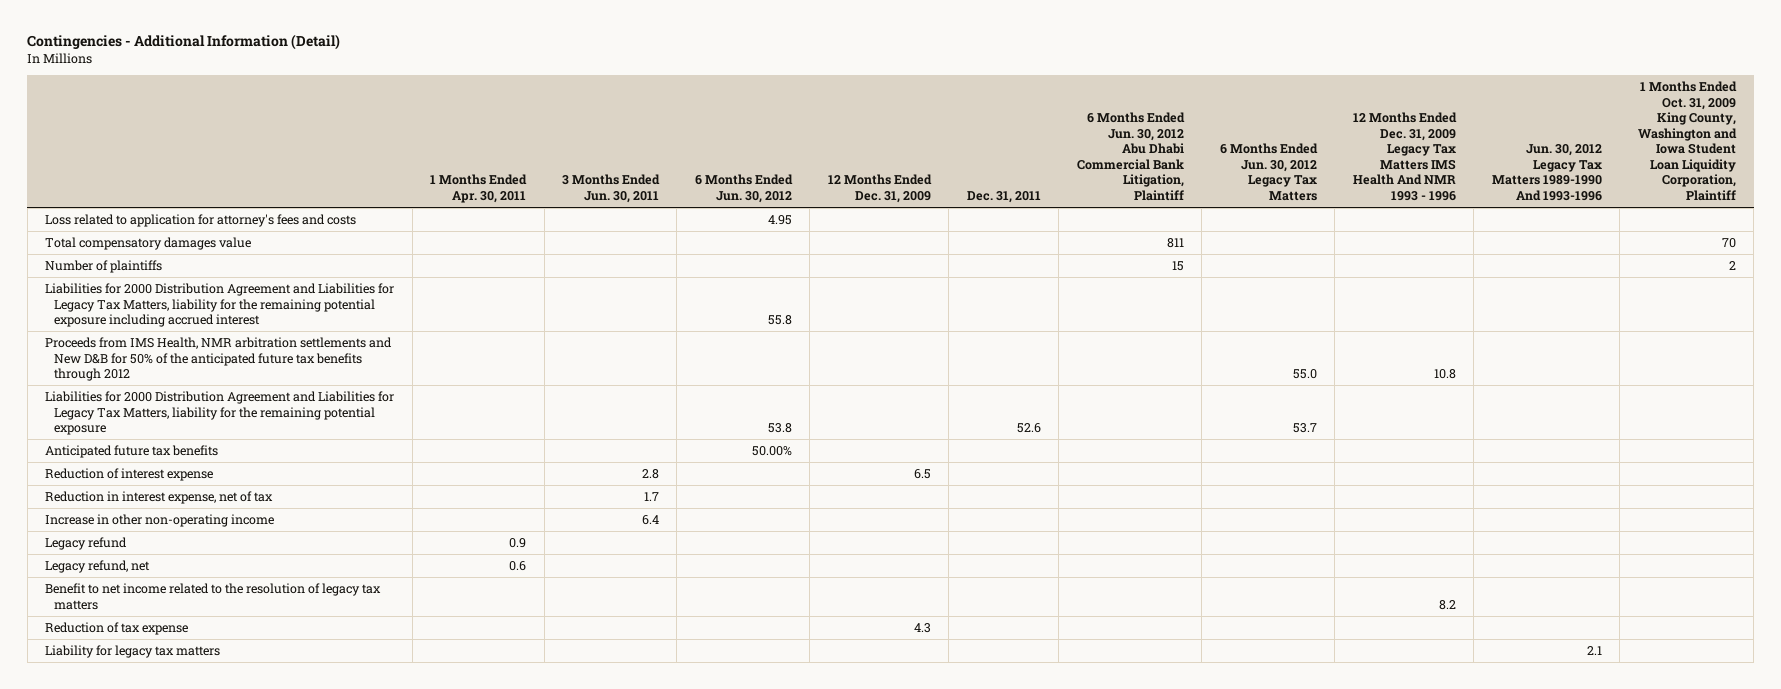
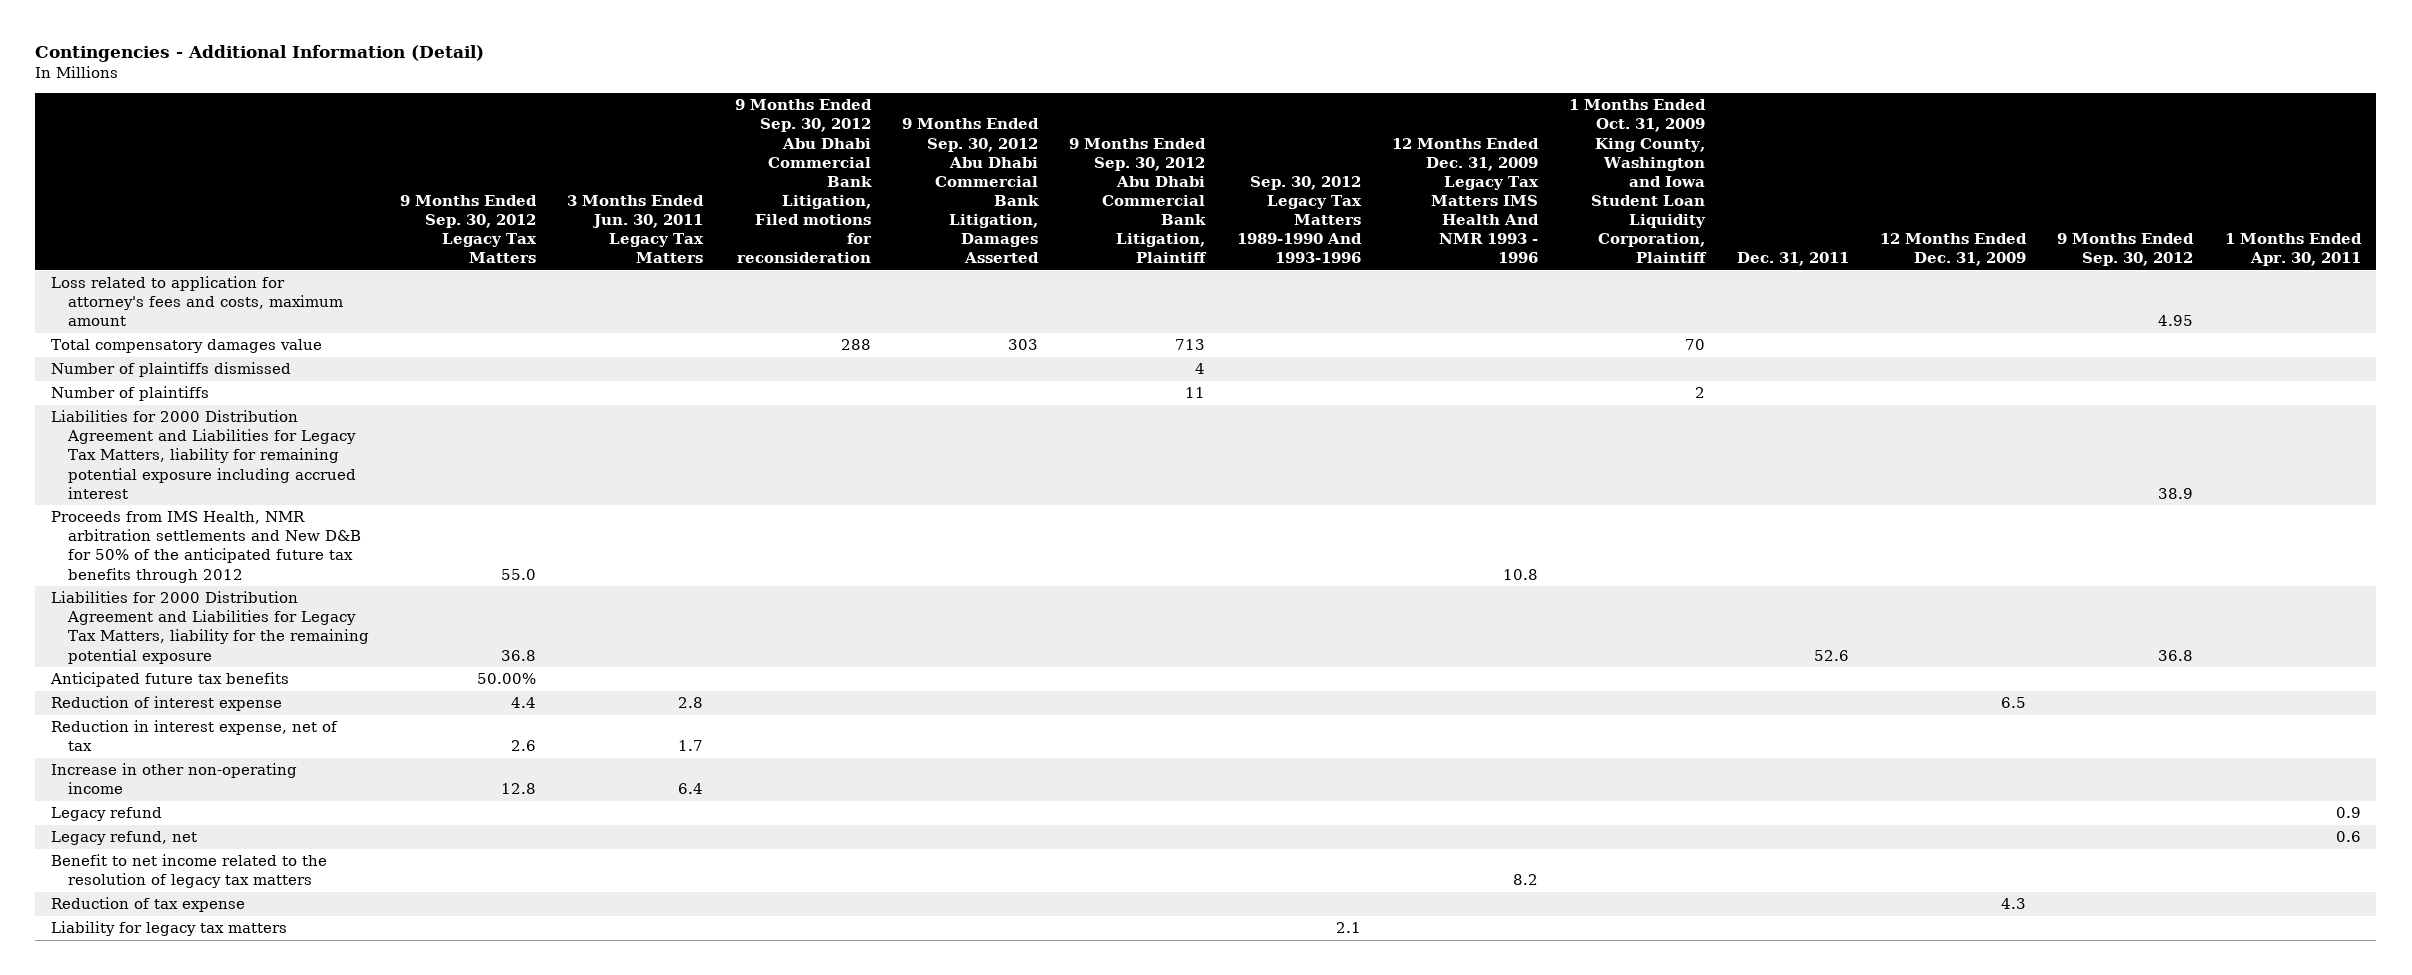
- | 1 Months Ended Apr. 30, 2011 | 3 Months Ended Jun. 30, 2011 | 6 Months Ended Jun. 30, 2012 | 12 Months Ended Dec. 31, 2009 | Dec. 31, 2011 | 6 Months Ended Jun. 30, 2012 Abu Dhabi Commercial Bank Litigation, Plaintiff | 6 Months Ended Jun. 30, 2012 Legacy Tax Matters | 12 Months Ended Dec. 31, 2009 Legacy Tax Matters IMS Health And NMR 1993 - 1996 | Jun. 30, 2012 Legacy Tax Matters 1989-1990 And 1993-1996 | 1 Months Ended Oct. 31, 2009 King County, Washington and Iowa Student Loan Liquidity Corporation, Plaintiff
+ | 9 Months Ended Sep. 30, 2012 Legacy Tax Matters | 3 Months Ended Jun. 30, 2011 Legacy Tax Matters | 9 Months Ended Sep. 30, 2012 Abu Dhabi Commercial Bank Litigation, Filed motions for reconsideration | 9 Months Ended Sep. 30, 2012 Abu Dhabi Commercial Bank Litigation, Damages Asserted | 9 Months Ended Sep. 30, 2012 Abu Dhabi Commercial Bank Litigation, Plaintiff | Sep. 30, 2012 Legacy Tax Matters 1989-1990 And 1993-1996 | 12 Months Ended Dec. 31, 2009 Legacy Tax Matters IMS Health And NMR 1993 - 1996 | 1 Months Ended Oct. 31, 2009 King County, Washington and Iowa Student Loan Liquidity Corporation, Plaintiff | Dec. 31, 2011 | 12 Months Ended Dec. 31, 2009 | 9 Months Ended Sep. 30, 2012 | 1 Months Ended Apr. 30, 2011
- Loss related to application for attorney's fees and costs | | | 4.95 | | | | | | |
+ Loss related to application for attorney's fees and costs, maximum amount | | | | | | | | | | | 4.95 |
+ Number of plaintiffs dismissed | | | | | 4 | | | | | | |
- Liabilities for 2000 Distribution Agreement and Liabilities for Legacy Tax Matters, liability for the remaining potential exposure including accrued interest | | | 55.8 | | | | | | |
+ Liabilities for 2000 Distribution Agreement and Liabilities for Legacy Tax Matters, liability for remaining potential exposure including accrued interest | | | | | | | | | | | 38.9 |

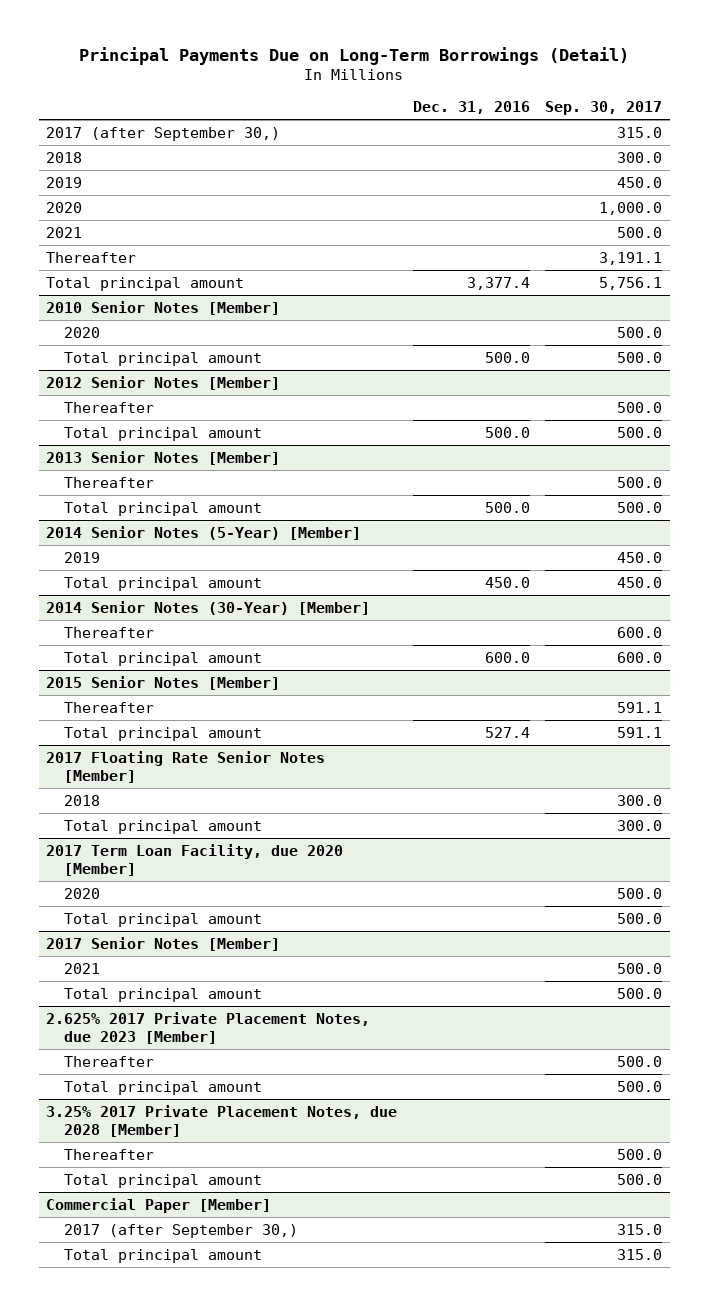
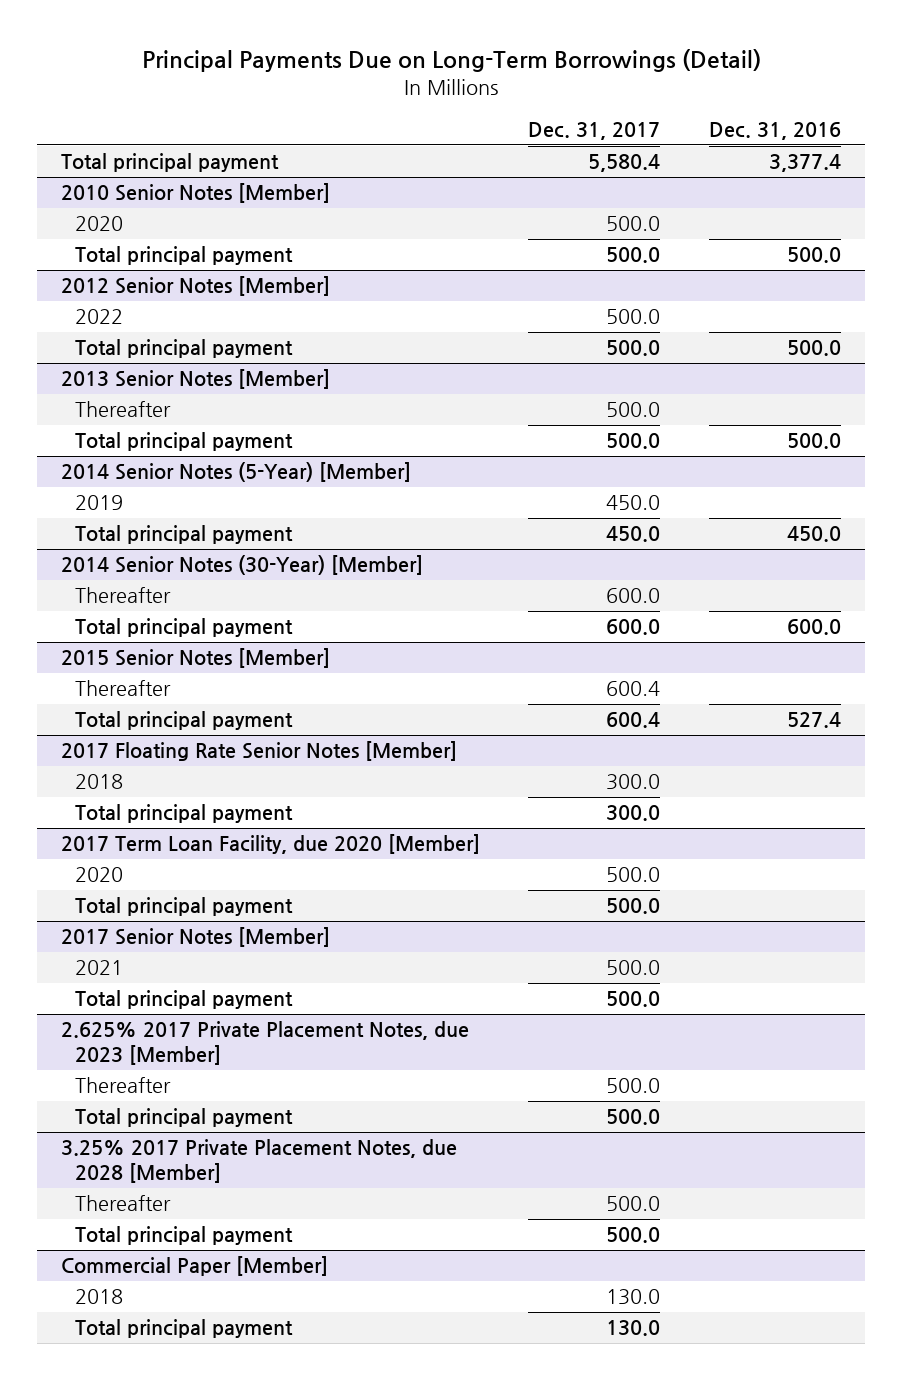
- | Dec. 31, 2016 | Sep. 30, 2017
+ | Dec. 31, 2017 | Dec. 31, 2016
- 2017 (after September 30,) | | 315.0
- 2018 | | 300.0
- 2019 | | 450.0
- 2020 | | 1,000.0
- 2021 | | 500.0
- Thereafter | | 3,191.1
- Total principal amount | 3,377.4 | 5,756.1
+ Total principal payment | 5,580.4 | 3,377.4
@ 2010 Senior Notes [Member]
- Total principal amount | 500.0 | 500.0
+ Total principal payment | 500.0 | 500.0
@ 2012 Senior Notes [Member]
- Thereafter | | 500.0
- Total principal amount | 500.0 | 500.0
+ 2022 | 500.0 |
+ Total principal payment | 500.0 | 500.0
@ 2013 Senior Notes [Member]
- Total principal amount | 500.0 | 500.0
+ Total principal payment | 500.0 | 500.0
@ 2014 Senior Notes (5-Year) [Member]
- Total principal amount | 450.0 | 450.0
+ Total principal payment | 450.0 | 450.0
@ 2014 Senior Notes (30-Year) [Member]
- Total principal amount | 600.0 | 600.0
+ Total principal payment | 600.0 | 600.0
@ 2015 Senior Notes [Member]
- Total principal amount | 527.4 | 591.1
+ Total principal payment | 600.4 | 527.4
@ 2017 Floating Rate Senior Notes [Member]
- Total principal amount | | 300.0
+ Total principal payment | 300.0 |
@ 2017 Term Loan Facility, due 2020 [Member]
- Total principal amount | | 500.0
+ Total principal payment | 500.0 |
@ 2017 Senior Notes [Member]
- Total principal amount | | 500.0
+ Total principal payment | 500.0 |
@ 2.625% 2017 Private Placement Notes, due 2023 [Member]
- Total principal amount | | 500.0
+ Total principal payment | 500.0 |
@ 3.25% 2017 Private Placement Notes, due 2028 [Member]
- Total principal amount | | 500.0
+ Total principal payment | 500.0 |
@ Commercial Paper [Member]
- 2017 (after September 30,) | | 315.0
- Total principal amount | | 315.0
+ 2018 | 130.0 |
+ Total principal payment | 130.0 |

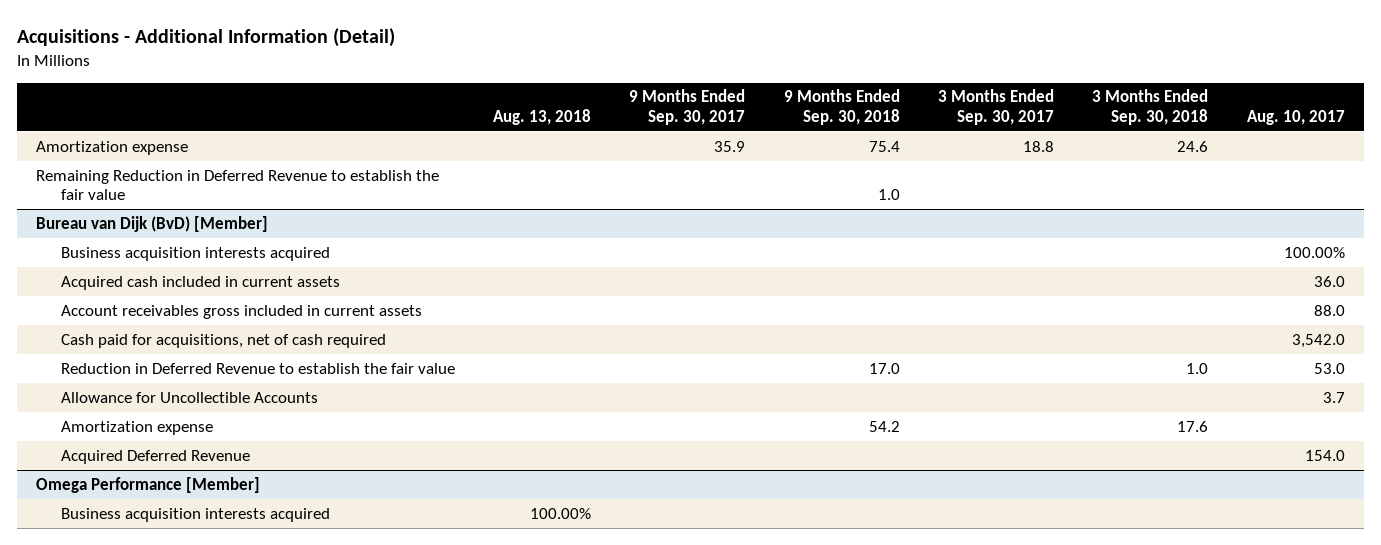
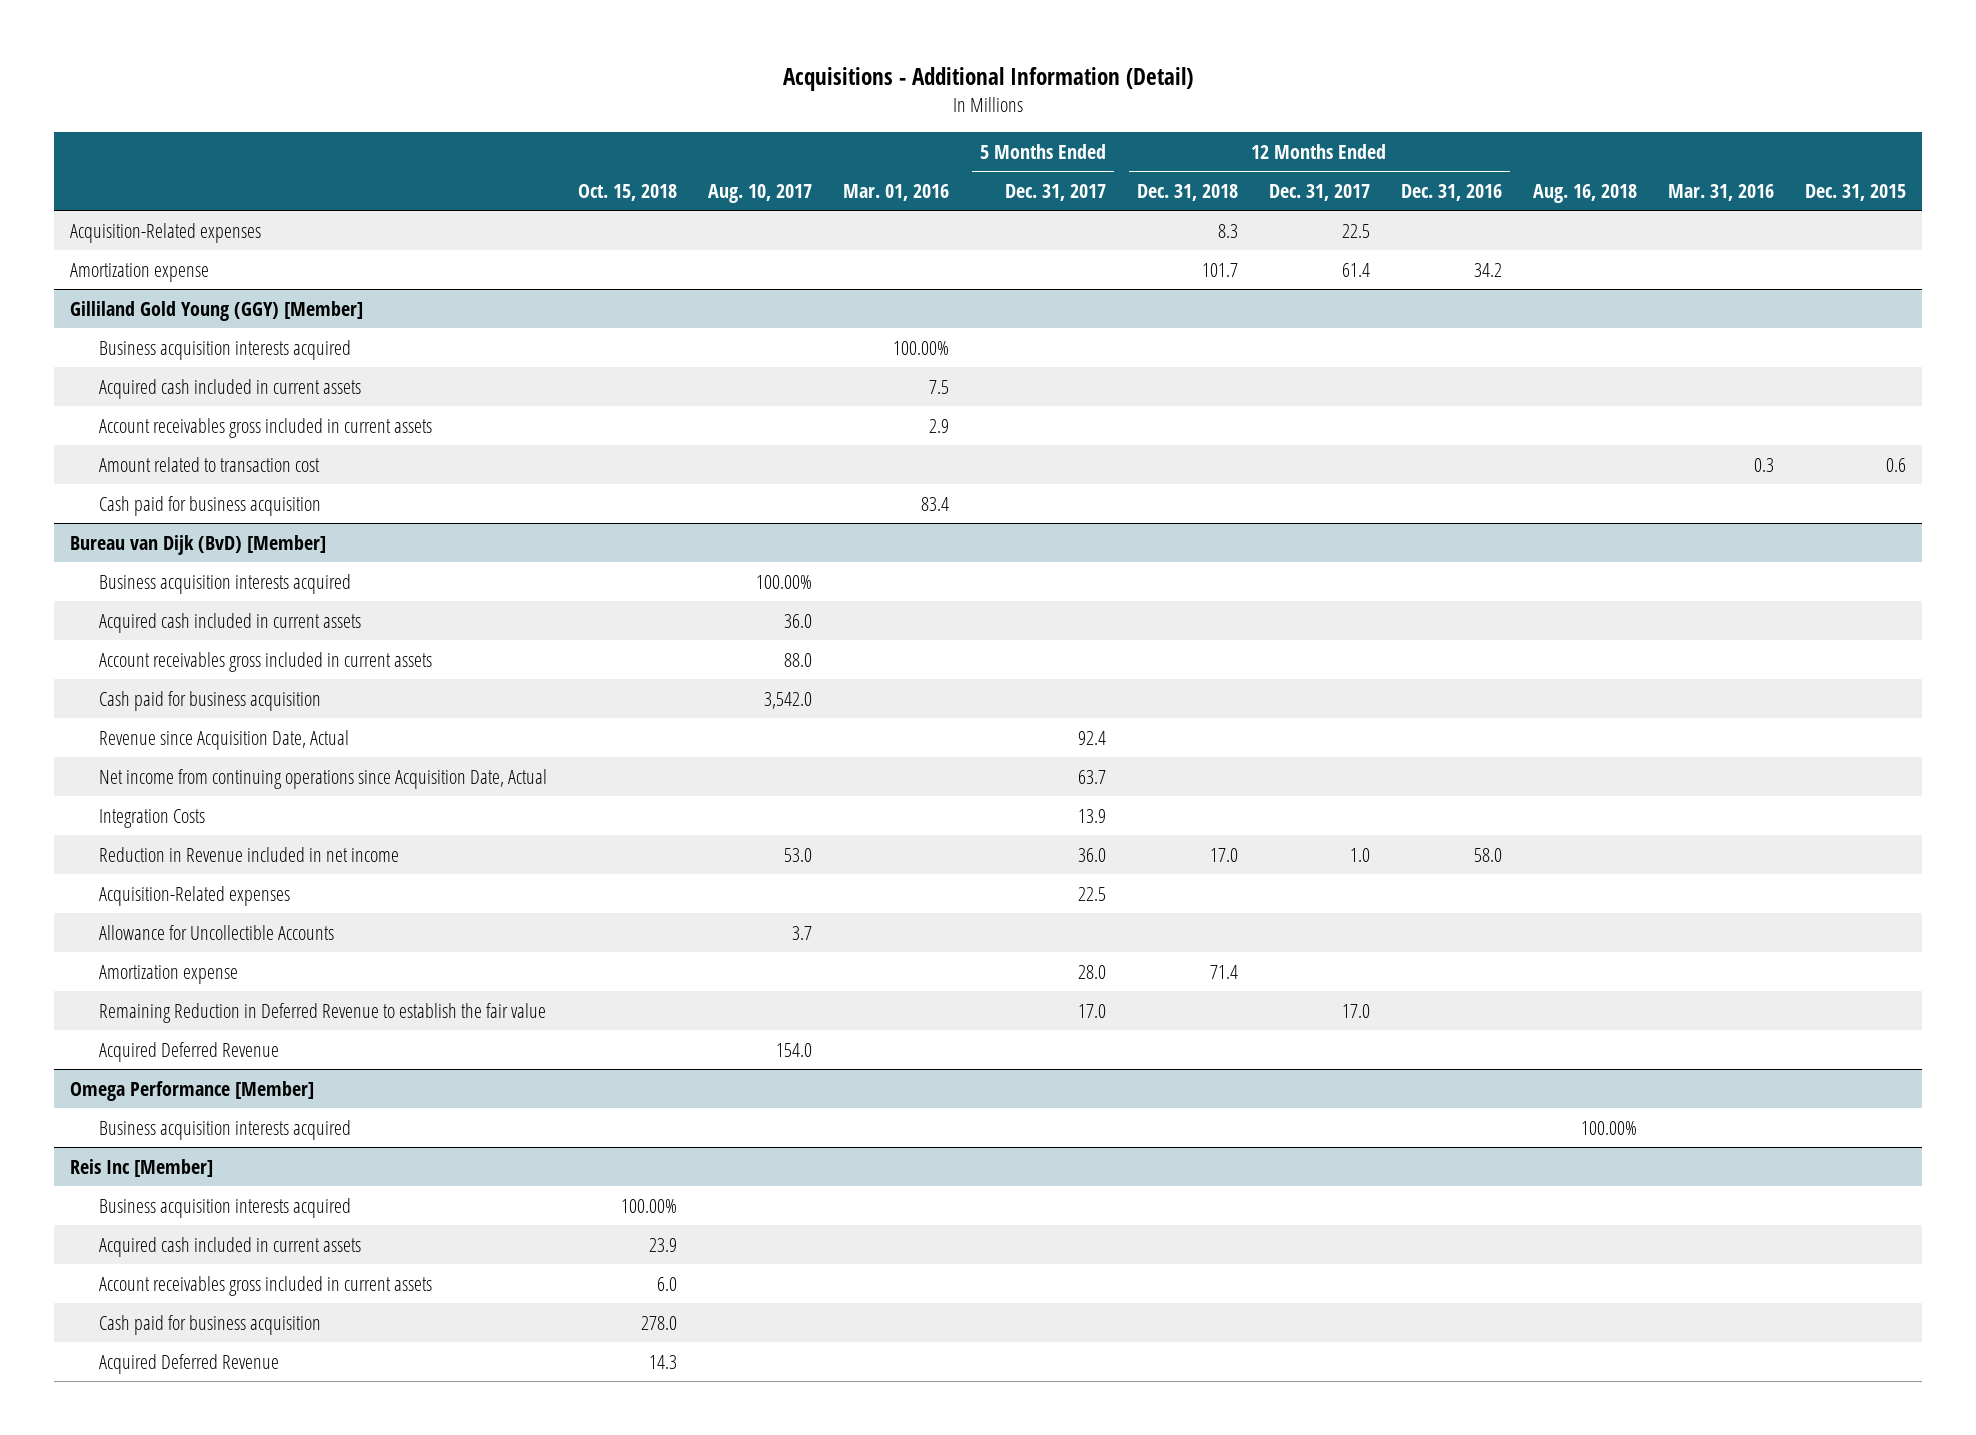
- | Aug. 13, 2018 | 9 Months Ended Sep. 30, 2017 | 9 Months Ended Sep. 30, 2018 | 3 Months Ended Sep. 30, 2017 | 3 Months Ended Sep. 30, 2018 | Aug. 10, 2017
+ | Oct. 15, 2018 | Aug. 10, 2017 | Mar. 01, 2016 | 5 Months Ended Dec. 31, 2017 | 12 Months Ended Dec. 31, 2018 | 12 Months Ended Dec. 31, 2017 | 12 Months Ended Dec. 31, 2016 | Aug. 16, 2018 | Mar. 31, 2016 | Dec. 31, 2015
+ Acquisition-Related expenses | | | | | 8.3 | 22.5 | | | |
- Remaining Reduction in Deferred Revenue to establish the fair value | | | 1.0 | | |
+ Gilliland Gold Young (GGY) [Member]
+ Business acquisition interests acquired | | | 100.00% | | | | | | |
+ Acquired cash included in current assets | | | 7.5 | | | | | | |
+ Account receivables gross included in current assets | | | 2.9 | | | | | | |
+ Amount related to transaction cost | | | | | | | | | 0.3 | 0.6
+ Cash paid for business acquisition | | | 83.4 | | | | | | |
@ Bureau van Dijk (BvD) [Member]
- Cash paid for acquisitions, net of cash required | | | | | | 3,542.0
- Reduction in Deferred Revenue to establish the fair value | | | 17.0 | | 1.0 | 53.0
+ Cash paid for business acquisition | | 3,542.0 | | | | | | | |
+ Revenue since Acquisition Date, Actual | | | | 92.4 | | | | | |
+ Net income from continuing operations since Acquisition Date, Actual | | | | 63.7 | | | | | |
+ Integration Costs | | | | 13.9 | | | | | |
+ Reduction in Revenue included in net income | | 53.0 | | 36.0 | 17.0 | 1.0 | 58.0 | | |
+ Acquisition-Related expenses | | | | 22.5 | | | | | |
+ Remaining Reduction in Deferred Revenue to establish the fair value | | | | 17.0 | | 17.0 | | | |
+ Reis Inc [Member]
+ Business acquisition interests acquired | 100.00% | | | | | | | | |
+ Acquired cash included in current assets | 23.9 | | | | | | | | |
+ Account receivables gross included in current assets | 6.0 | | | | | | | | |
+ Cash paid for business acquisition | 278.0 | | | | | | | | |
+ Acquired Deferred Revenue | 14.3 | | | | | | | | |

